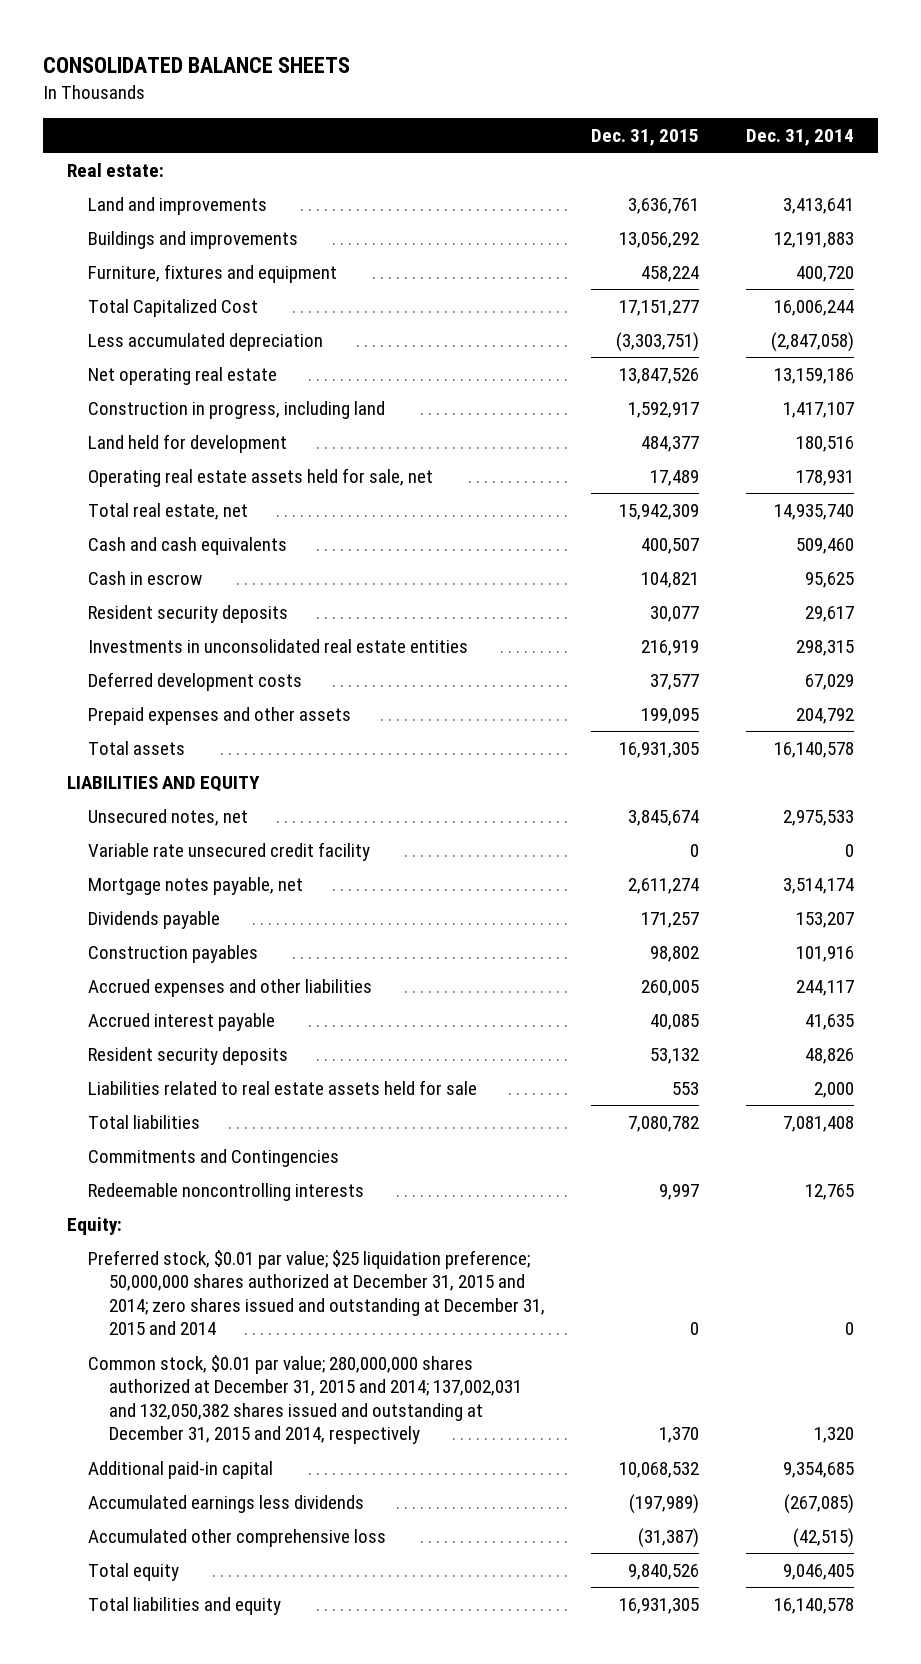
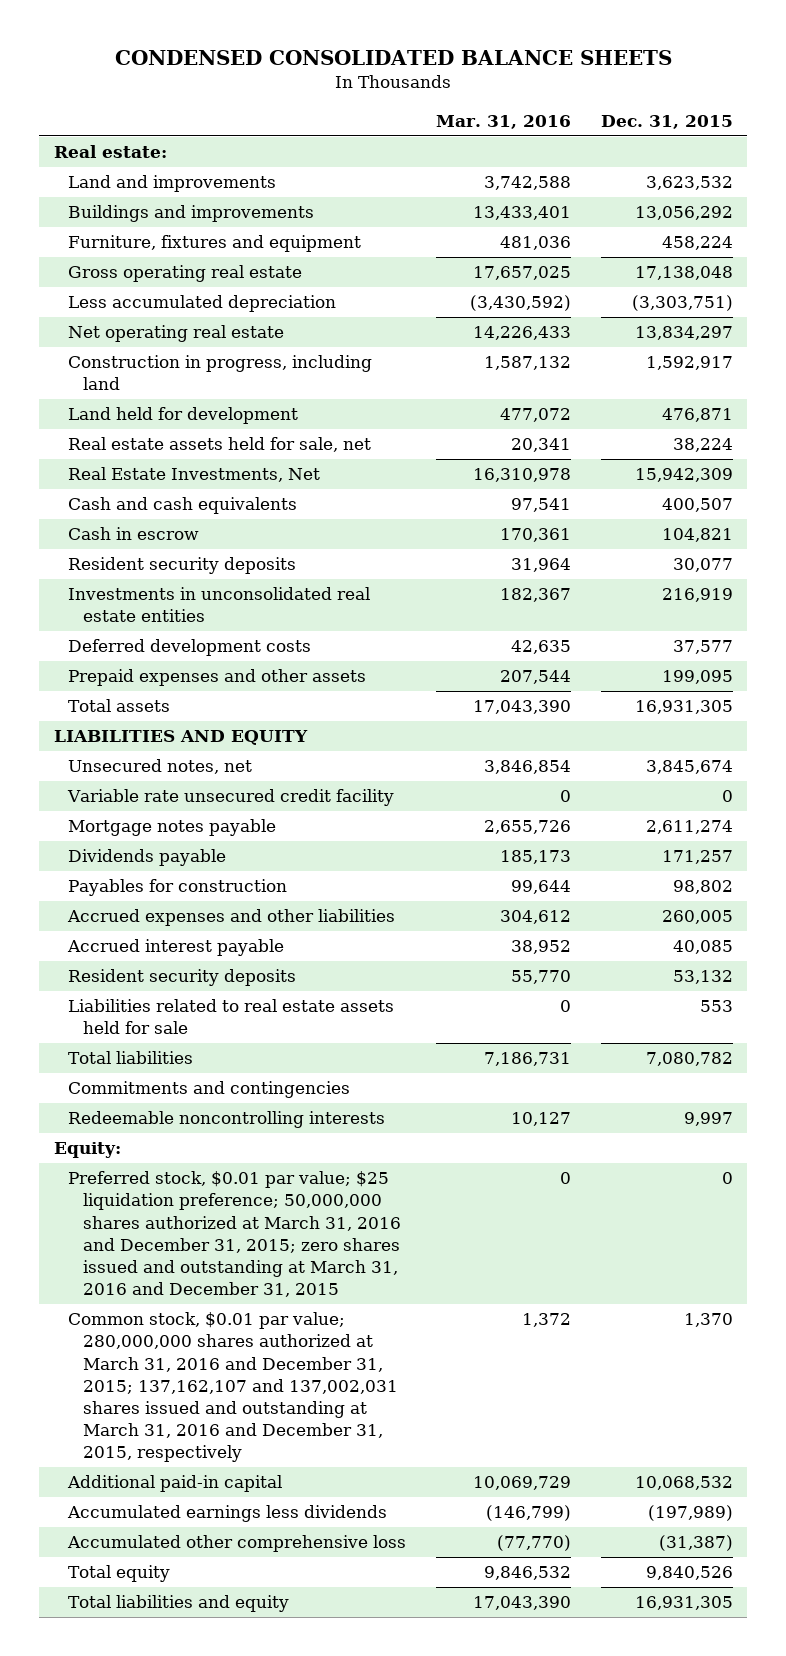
- CONSOLIDATED BALANCE SHEETS
+ CONDENSED CONSOLIDATED BALANCE SHEETS
- | Dec. 31, 2015 | Dec. 31, 2014
+ | Mar. 31, 2016 | Dec. 31, 2015
- Land and improvements | 3,636,761 | 3,413,641
+ Land and improvements | 3,742,588 | 3,623,532
- Total Capitalized Cost | 17,151,277 | 16,006,244
+ Gross operating real estate | 17,657,025 | 17,138,048
- Net operating real estate | 13,847,526 | 13,159,186
+ Net operating real estate | 14,226,433 | 13,834,297
- Land held for development | 484,377 | 180,516
- Operating real estate assets held for sale, net | 17,489 | 178,931
- Total real estate, net | 15,942,309 | 14,935,740
+ Land held for development | 477,072 | 476,871
+ Real estate assets held for sale, net | 20,341 | 38,224
+ Real Estate Investments, Net | 16,310,978 | 15,942,309
- Mortgage notes payable, net | 2,611,274 | 3,514,174
+ Mortgage notes payable | 2,655,726 | 2,611,274
- Construction payables | 98,802 | 101,916
+ Payables for construction | 99,644 | 98,802
- Commitments and Contingencies
+ Commitments and contingencies
- Preferred stock, $0.01 par value; $25 liquidation preference; 50,000,000 shares authorized at December 31, 2015 and 2014; zero shares issued and outstanding at December 31, 2015 and 2014 | 0 | 0
- Common stock, $0.01 par value; 280,000,000 shares authorized at December 31, 2015 and 2014; 137,002,031 and 132,050,382 shares issued and outstanding at December 31, 2015 and 2014, respectively | 1,370 | 1,320
+ Preferred stock, $0.01 par value; $25 liquidation preference; 50,000,000 shares authorized at March 31, 2016 and December 31, 2015; zero shares issued and outstanding at March 31, 2016 and December 31, 2015 | 0 | 0
+ Common stock, $0.01 par value; 280,000,000 shares authorized at March 31, 2016 and December 31, 2015; 137,162,107 and 137,002,031 shares issued and outstanding at March 31, 2016 and December 31, 2015, respectively | 1,372 | 1,370

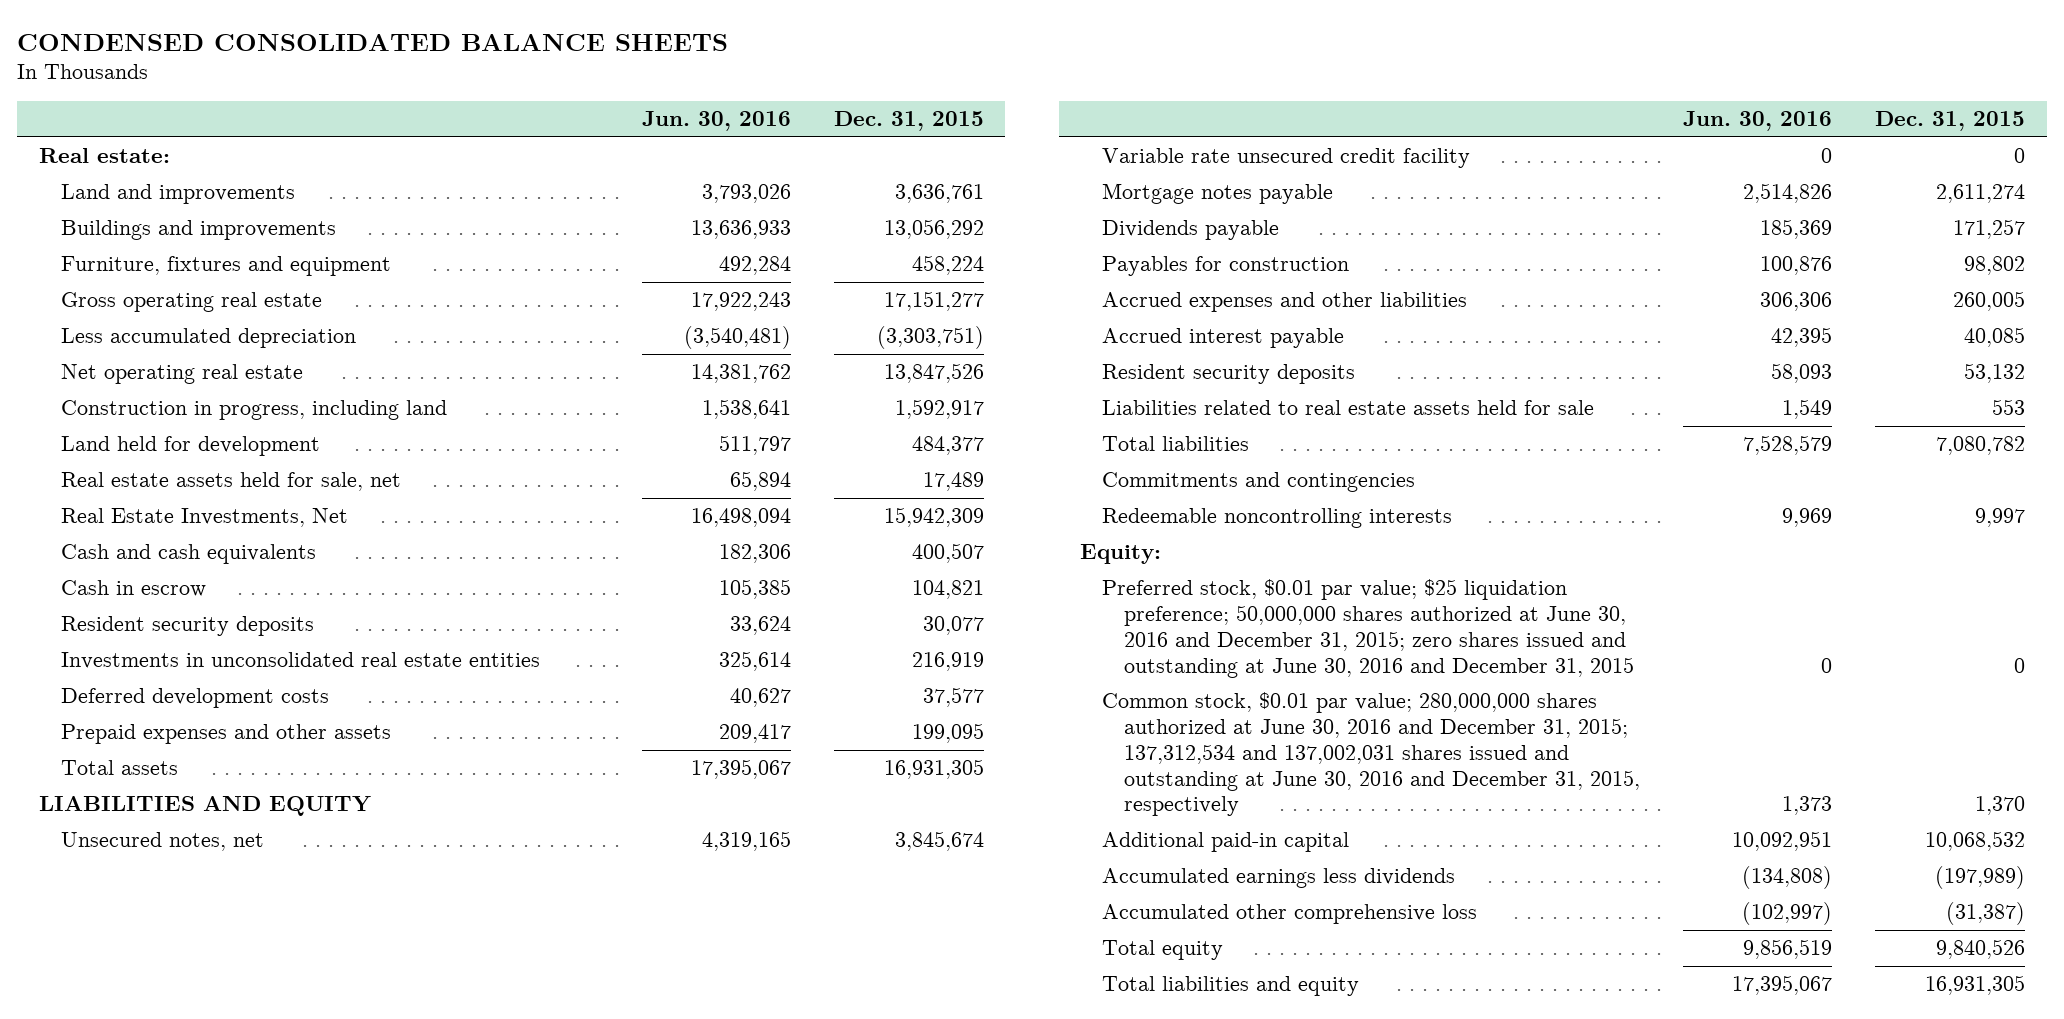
- | Mar. 31, 2016 | Dec. 31, 2015
+ | Jun. 30, 2016 | Dec. 31, 2015
- Land and improvements | 3,742,588 | 3,623,532
+ Land and improvements | 3,793,026 | 3,636,761
- Gross operating real estate | 17,657,025 | 17,138,048
+ Gross operating real estate | 17,922,243 | 17,151,277
- Net operating real estate | 14,226,433 | 13,834,297
+ Net operating real estate | 14,381,762 | 13,847,526
- Land held for development | 477,072 | 476,871
- Real estate assets held for sale, net | 20,341 | 38,224
+ Land held for development | 511,797 | 484,377
+ Real estate assets held for sale, net | 65,894 | 17,489
- Preferred stock, $0.01 par value; $25 liquidation preference; 50,000,000 shares authorized at March 31, 2016 and December 31, 2015; zero shares issued and outstanding at March 31, 2016 and December 31, 2015 | 0 | 0
- Common stock, $0.01 par value; 280,000,000 shares authorized at March 31, 2016 and December 31, 2015; 137,162,107 and 137,002,031 shares issued and outstanding at March 31, 2016 and December 31, 2015, respectively | 1,372 | 1,370
+ Preferred stock, $0.01 par value; $25 liquidation preference; 50,000,000 shares authorized at June 30, 2016 and December 31, 2015; zero shares issued and outstanding at June 30, 2016 and December 31, 2015 | 0 | 0
+ Common stock, $0.01 par value; 280,000,000 shares authorized at June 30, 2016 and December 31, 2015; 137,312,534 and 137,002,031 shares issued and outstanding at June 30, 2016 and December 31, 2015, respectively | 1,373 | 1,370

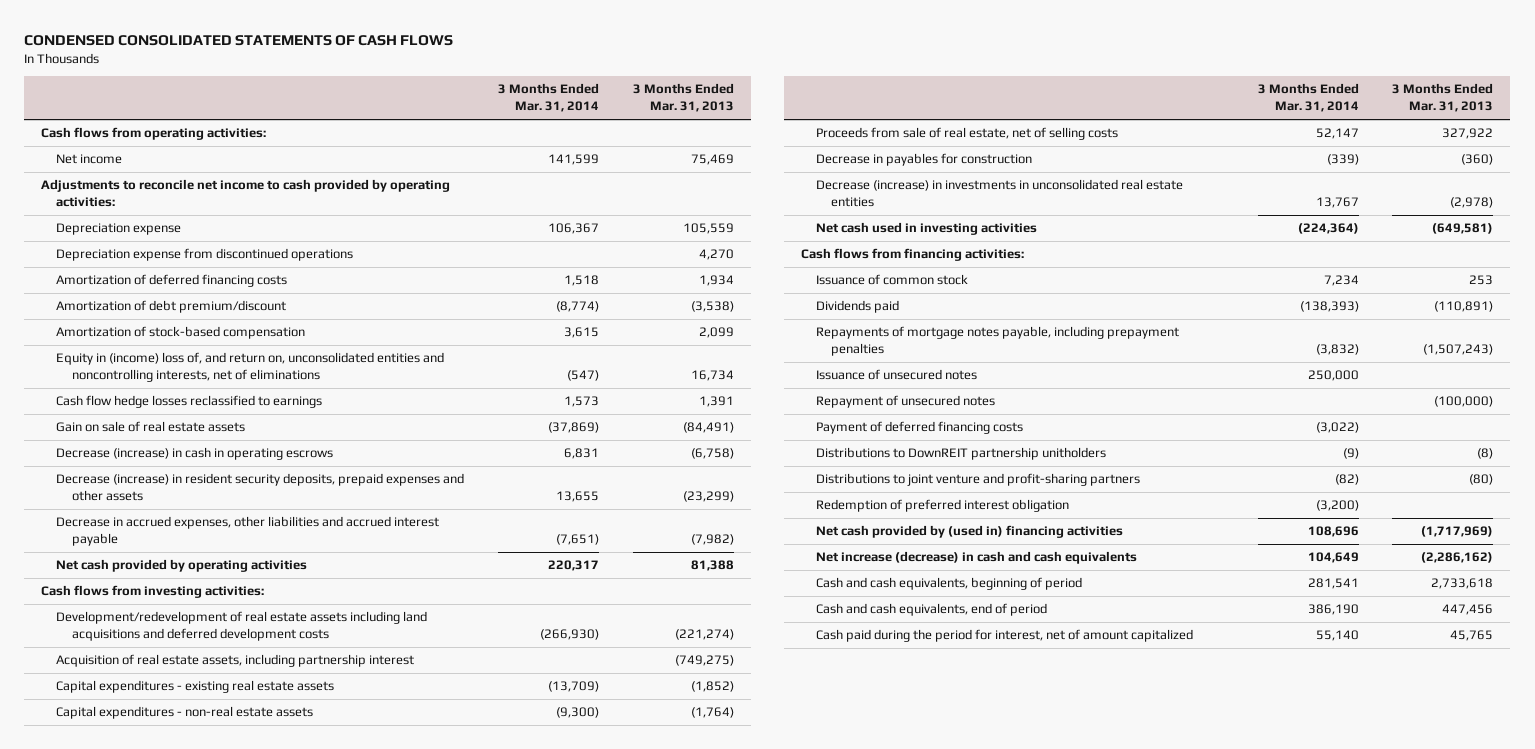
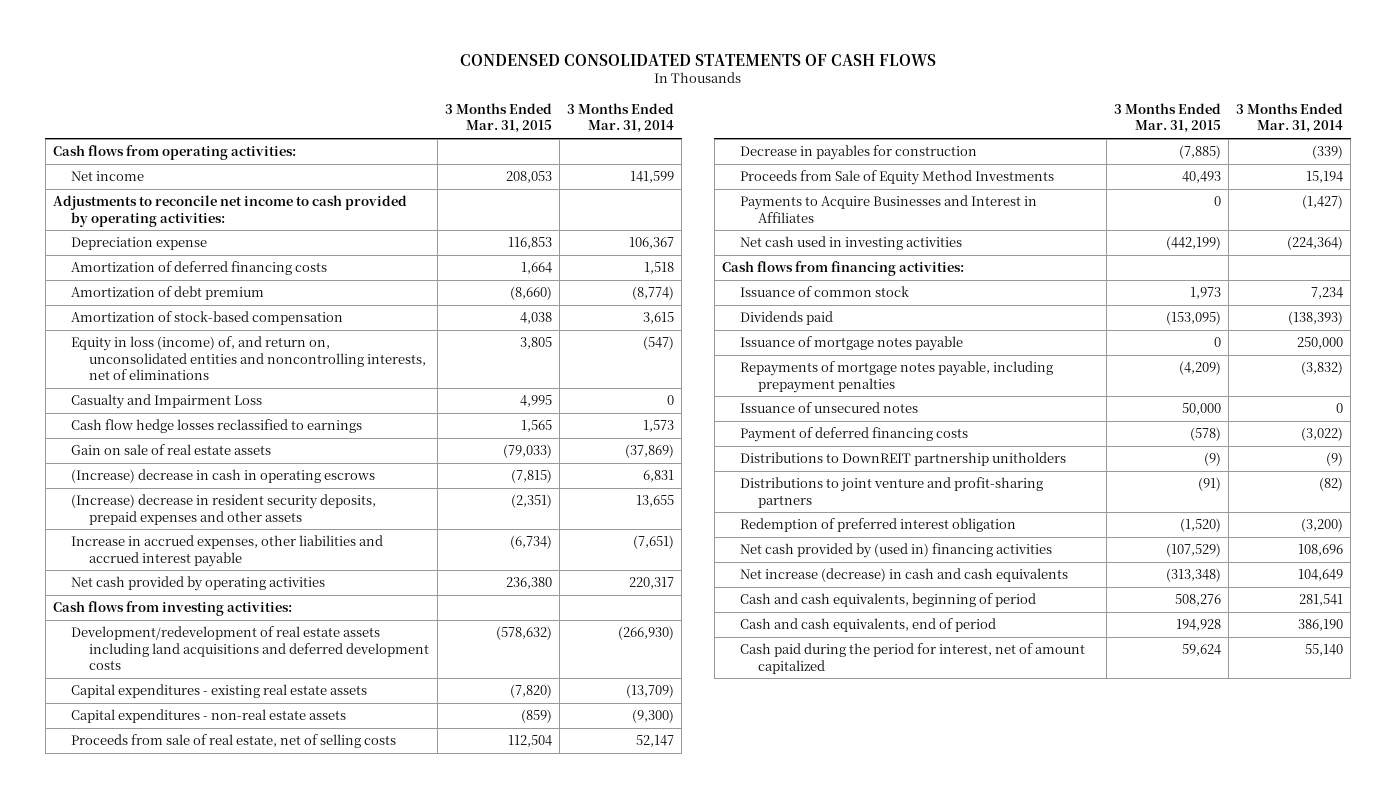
- | 3 Months Ended Mar. 31, 2014 | 3 Months Ended Mar. 31, 2013
+ | 3 Months Ended Mar. 31, 2015 | 3 Months Ended Mar. 31, 2014
- Depreciation expense from discontinued operations | | 4,270
- Amortization of debt premium/discount | (8,774) | (3,538)
+ Amortization of debt premium | (8,660) | (8,774)
- Equity in (income) loss of, and return on, unconsolidated entities and noncontrolling interests, net of eliminations | (547) | 16,734
+ Equity in loss (income) of, and return on, unconsolidated entities and noncontrolling interests, net of eliminations | 3,805 | (547)
+ Casualty and Impairment Loss | 4,995 | 0
- Decrease (increase) in cash in operating escrows | 6,831 | (6,758)
- Decrease (increase) in resident security deposits, prepaid expenses and other assets | 13,655 | (23,299)
- Decrease in accrued expenses, other liabilities and accrued interest payable | (7,651) | (7,982)
+ (Increase) decrease in cash in operating escrows | (7,815) | 6,831
+ (Increase) decrease in resident security deposits, prepaid expenses and other assets | (2,351) | 13,655
+ Increase in accrued expenses, other liabilities and accrued interest payable | (6,734) | (7,651)
- Acquisition of real estate assets, including partnership interest | | (749,275)
- Decrease (increase) in investments in unconsolidated real estate entities | 13,767 | (2,978)
+ Proceeds from Sale of Equity Method Investments | 40,493 | 15,194
+ Payments to Acquire Businesses and Interest in Affiliates | 0 | (1,427)
+ Issuance of mortgage notes payable | 0 | 250,000
- Issuance of unsecured notes | 250,000 |
- Repayment of unsecured notes | | (100,000)
+ Issuance of unsecured notes | 50,000 | 0

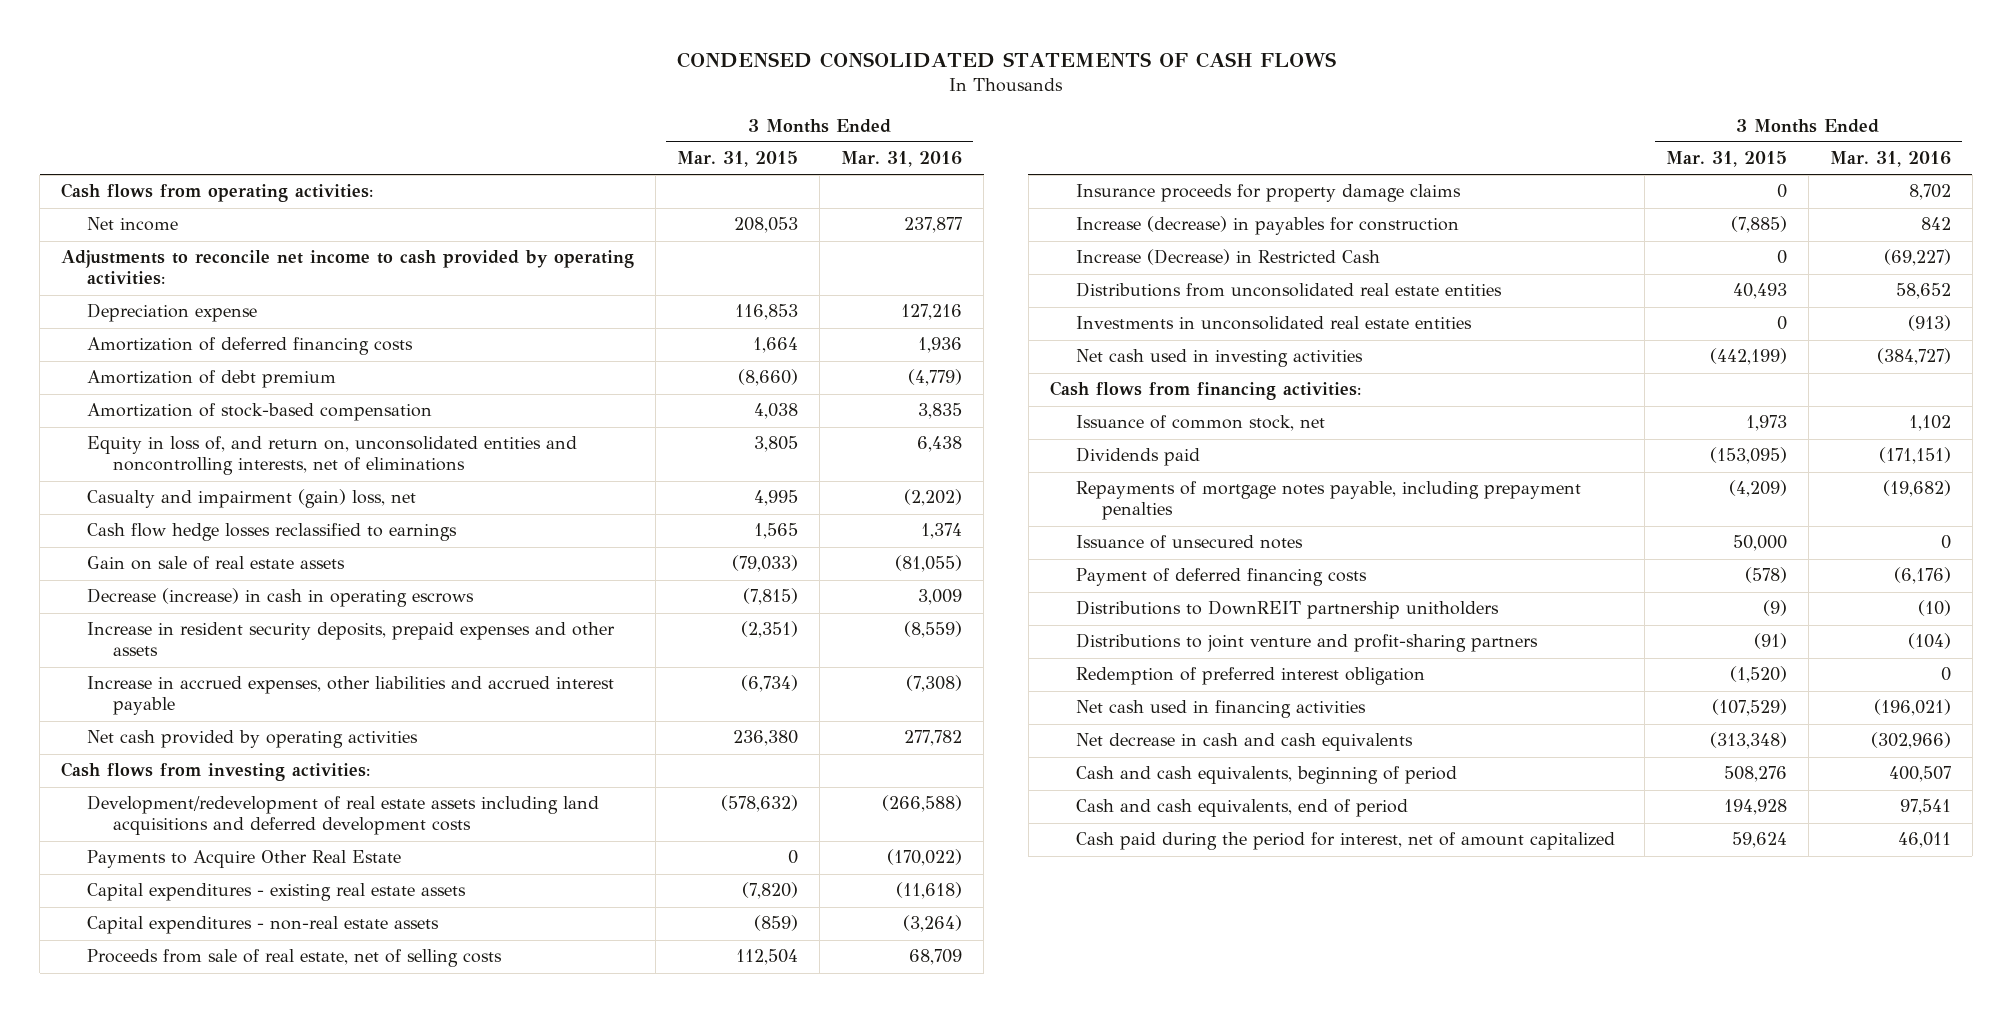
- | 3 Months Ended Mar. 31, 2015 | 3 Months Ended Mar. 31, 2014
+ | 3 Months Ended Mar. 31, 2015 | 3 Months Ended Mar. 31, 2016
- Equity in loss (income) of, and return on, unconsolidated entities and noncontrolling interests, net of eliminations | 3,805 | (547)
- Casualty and Impairment Loss | 4,995 | 0
+ Equity in loss of, and return on, unconsolidated entities and noncontrolling interests, net of eliminations | 3,805 | 6,438
+ Casualty and impairment (gain) loss, net | 4,995 | (2,202)
- (Increase) decrease in cash in operating escrows | (7,815) | 6,831
- (Increase) decrease in resident security deposits, prepaid expenses and other assets | (2,351) | 13,655
+ Decrease (increase) in cash in operating escrows | (7,815) | 3,009
+ Increase in resident security deposits, prepaid expenses and other assets | (2,351) | (8,559)
+ Payments to Acquire Other Real Estate | 0 | (170,022)
- Decrease in payables for construction | (7,885) | (339)
- Proceeds from Sale of Equity Method Investments | 40,493 | 15,194
- Payments to Acquire Businesses and Interest in Affiliates | 0 | (1,427)
+ Insurance proceeds for property damage claims | 0 | 8,702
+ Increase (decrease) in payables for construction | (7,885) | 842
+ Increase (Decrease) in Restricted Cash | 0 | (69,227)
+ Distributions from unconsolidated real estate entities | 40,493 | 58,652
+ Investments in unconsolidated real estate entities | 0 | (913)
- Issuance of common stock | 1,973 | 7,234
+ Issuance of common stock, net | 1,973 | 1,102
- Issuance of mortgage notes payable | 0 | 250,000
- Net cash provided by (used in) financing activities | (107,529) | 108,696
- Net increase (decrease) in cash and cash equivalents | (313,348) | 104,649
+ Net cash used in financing activities | (107,529) | (196,021)
+ Net decrease in cash and cash equivalents | (313,348) | (302,966)

